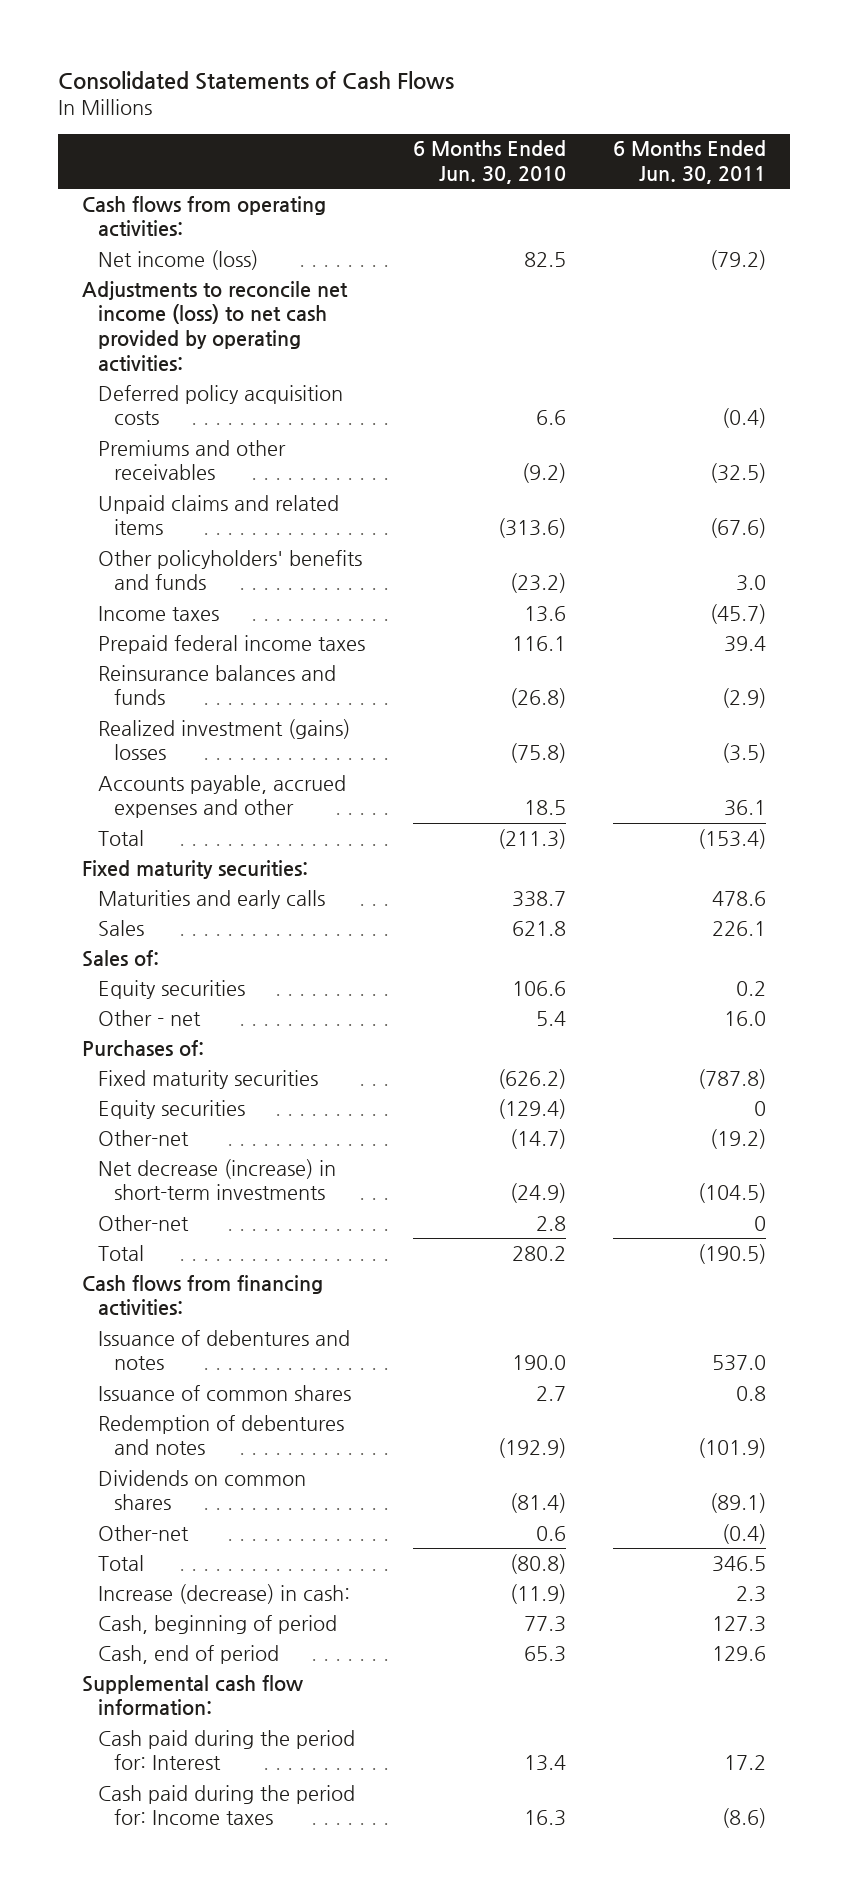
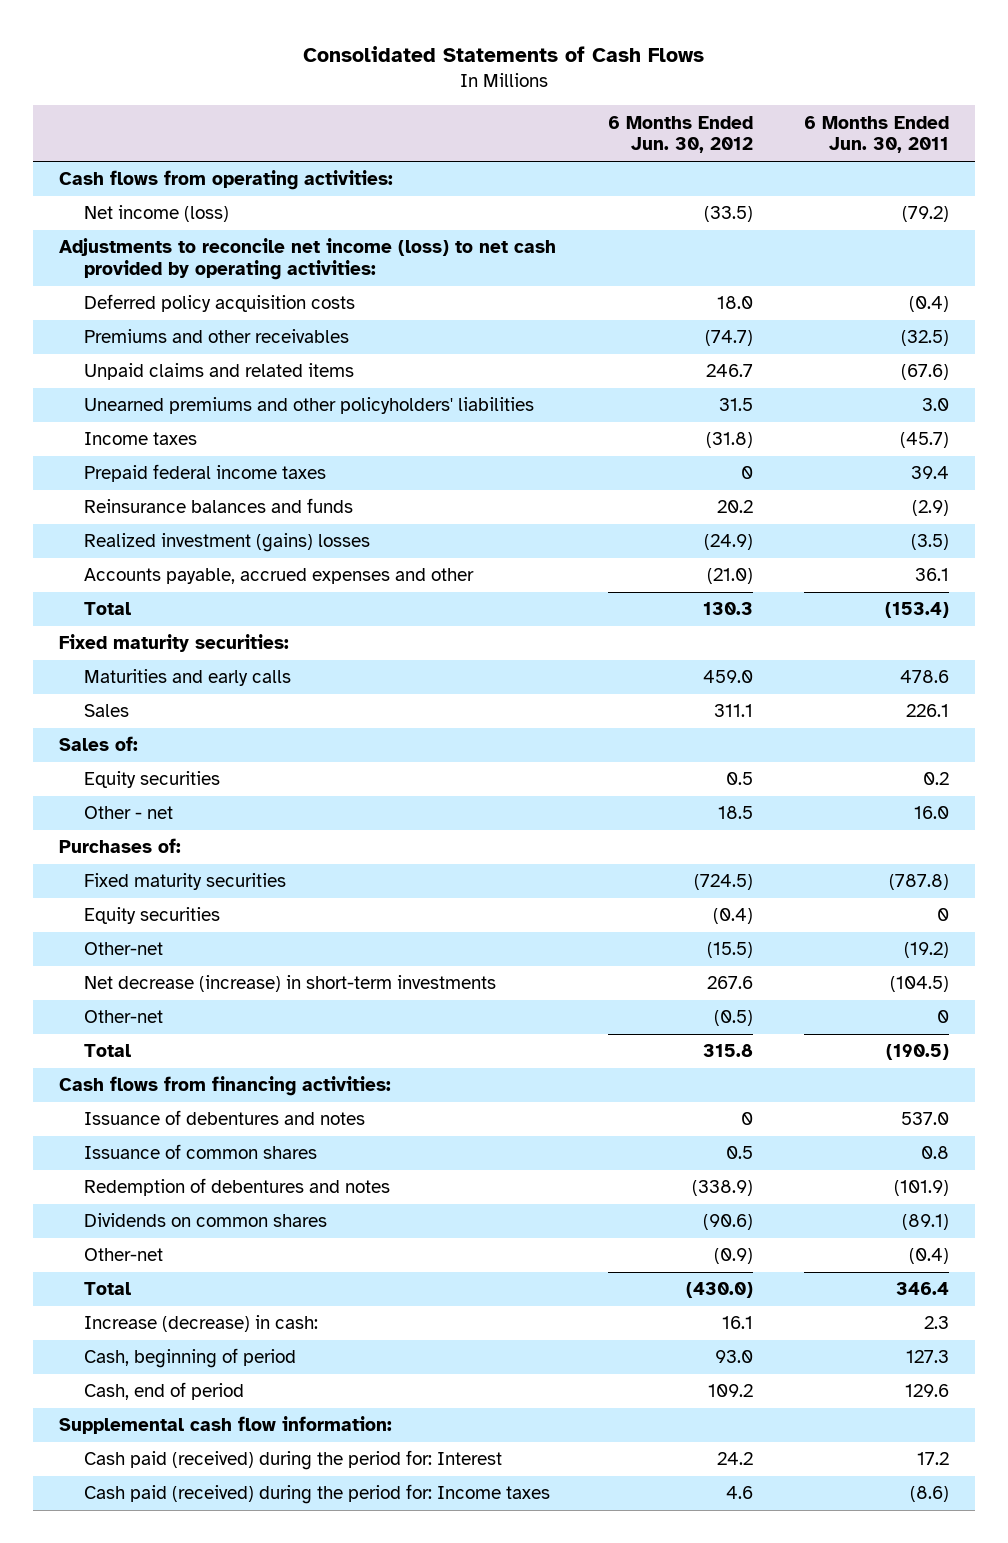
- | 6 Months Ended Jun. 30, 2010 | 6 Months Ended Jun. 30, 2011
+ | 6 Months Ended Jun. 30, 2012 | 6 Months Ended Jun. 30, 2011
- Other policyholders' benefits and funds | (23.2) | 3.0
+ Unearned premiums and other policyholders' liabilities | 31.5 | 3.0
- Total | (80.8) | 346.5
+ Total | (430.0) | 346.4
- Cash paid during the period for: Interest | 13.4 | 17.2
- Cash paid during the period for: Income taxes | 16.3 | (8.6)
+ Cash paid (received) during the period for: Interest | 24.2 | 17.2
+ Cash paid (received) during the period for: Income taxes | 4.6 | (8.6)

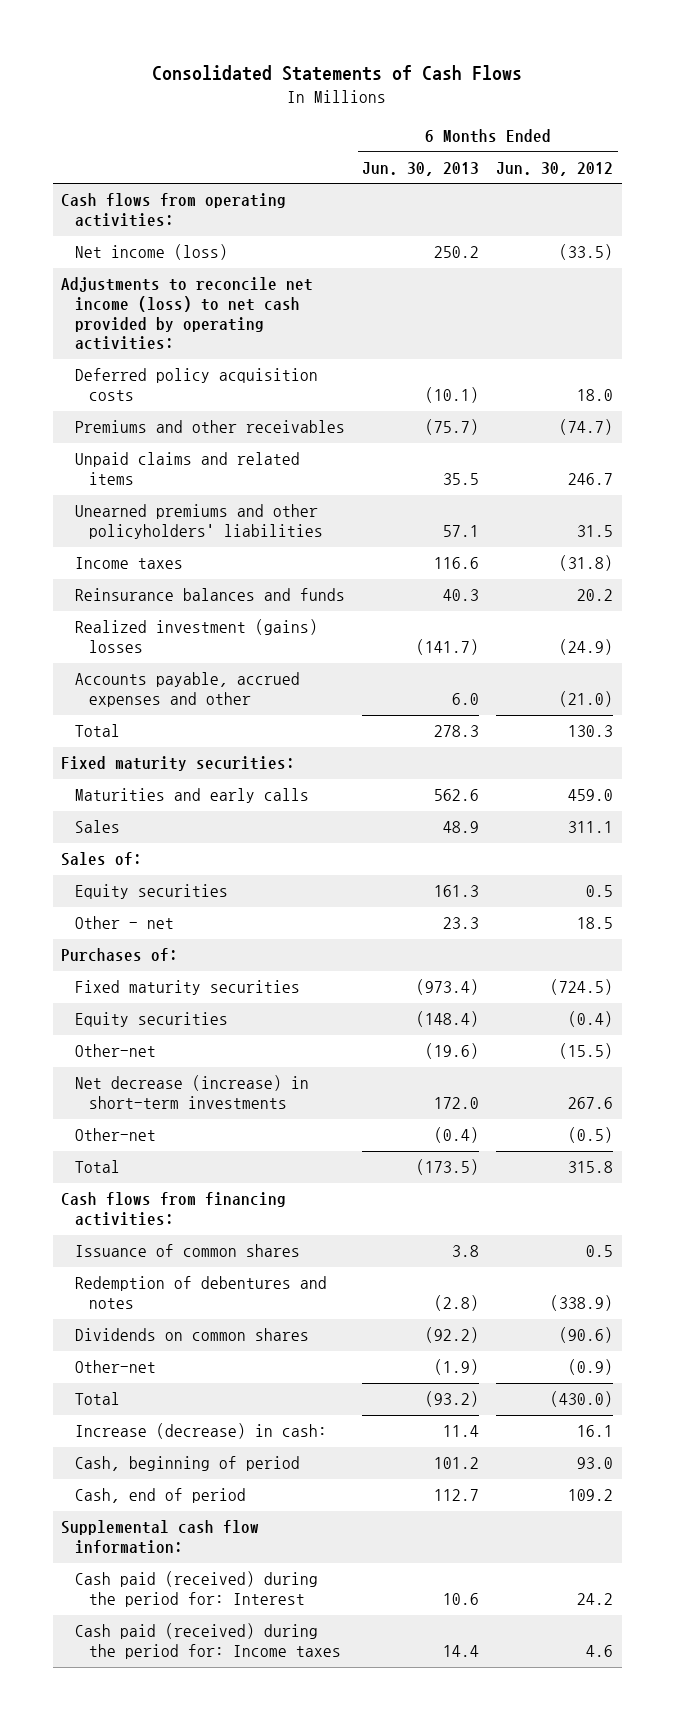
- | 6 Months Ended Jun. 30, 2012 | 6 Months Ended Jun. 30, 2011
+ | 6 Months Ended Jun. 30, 2013 | 6 Months Ended Jun. 30, 2012
- Prepaid federal income taxes | 0 | 39.4
- Issuance of debentures and notes | 0 | 537.0

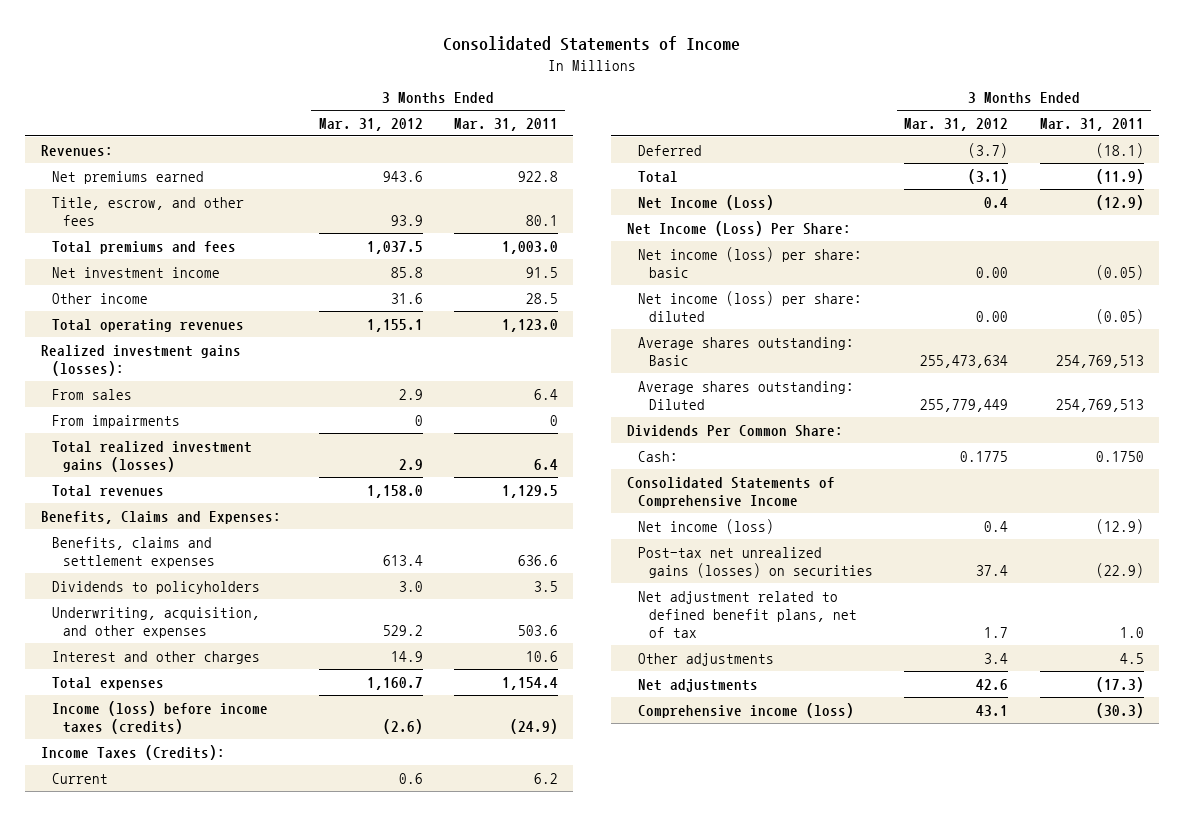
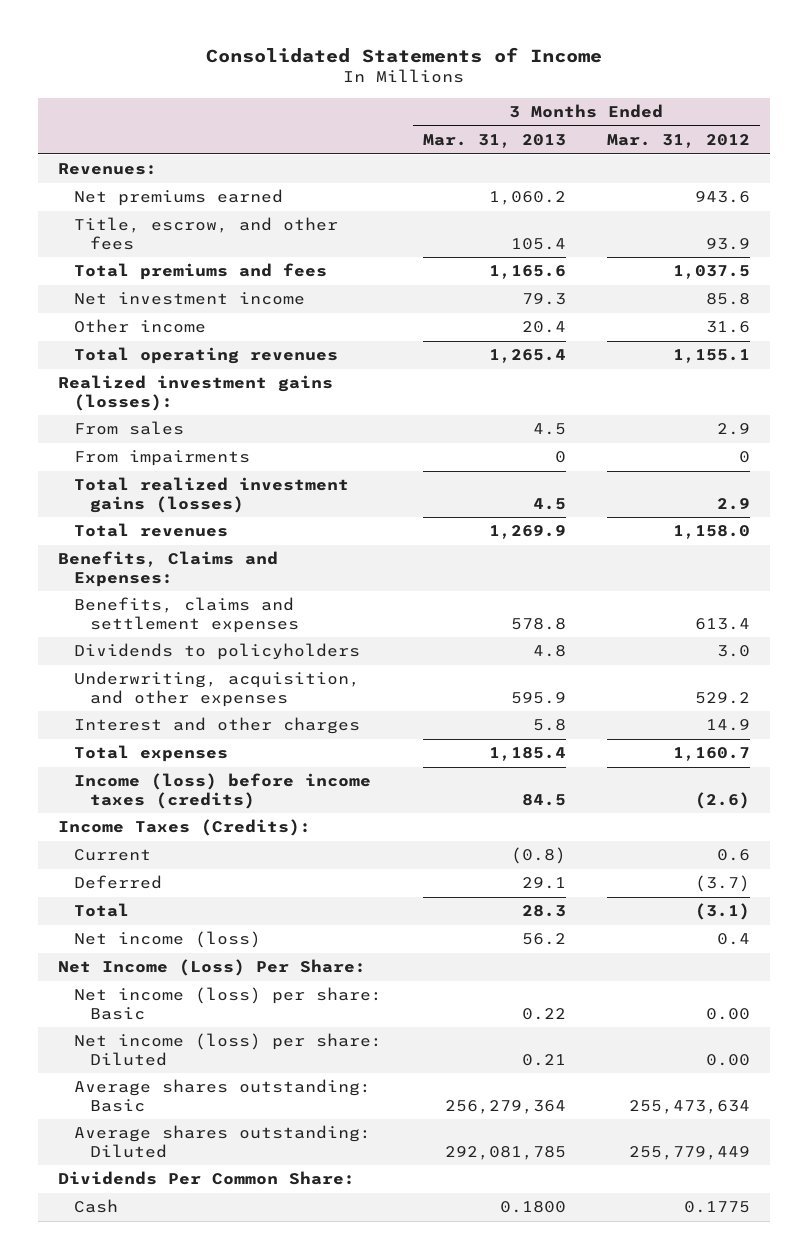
- | 3 Months Ended Mar. 31, 2012 | 3 Months Ended Mar. 31, 2011
+ | 3 Months Ended Mar. 31, 2013 | 3 Months Ended Mar. 31, 2012
- Net Income (Loss) | 0.4 | (12.9)
moved up: Net income (loss) | 56.2 | 0.4
- Net income (loss) per share: basic | 0.00 | (0.05)
- Net income (loss) per share: diluted | 0.00 | (0.05)
+ Net income (loss) per share: Basic | 0.22 | 0.00
+ Net income (loss) per share: Diluted | 0.21 | 0.00
- Cash: | 0.1775 | 0.1750
- Consolidated Statements of Comprehensive Income
- Post-tax net unrealized gains (losses) on securities | 37.4 | (22.9)
- Net adjustment related to defined benefit plans, net of tax | 1.7 | 1.0
- Other adjustments | 3.4 | 4.5
- Net adjustments | 42.6 | (17.3)
- Comprehensive income (loss) | 43.1 | (30.3)
+ Cash | 0.1800 | 0.1775

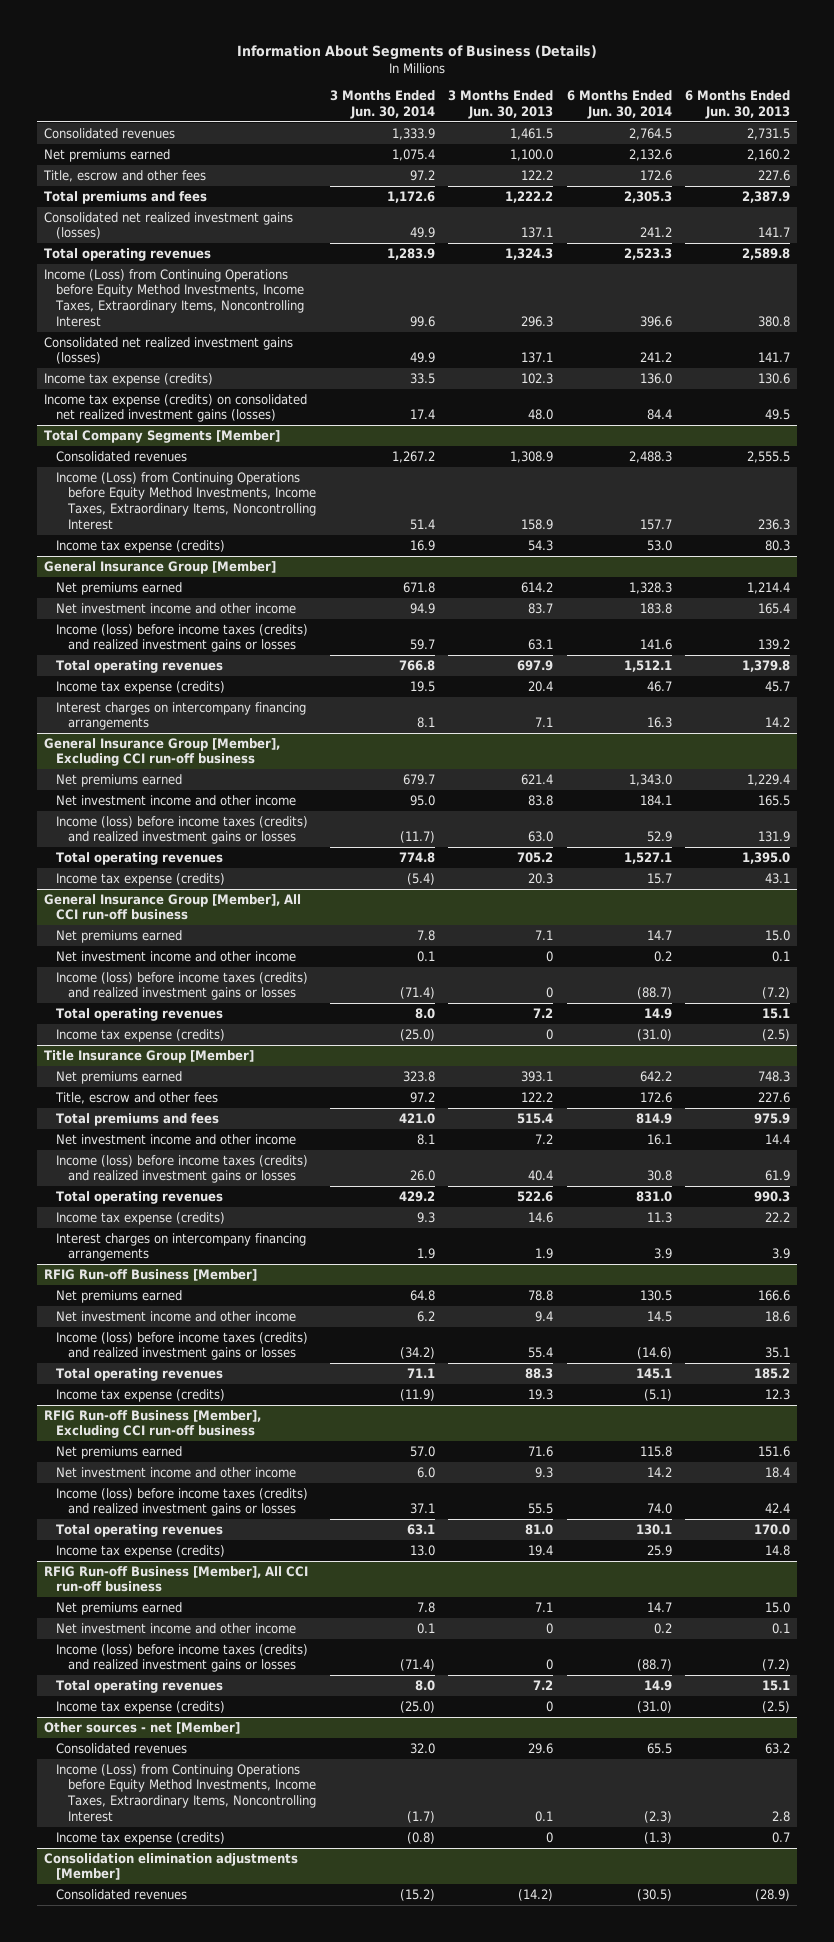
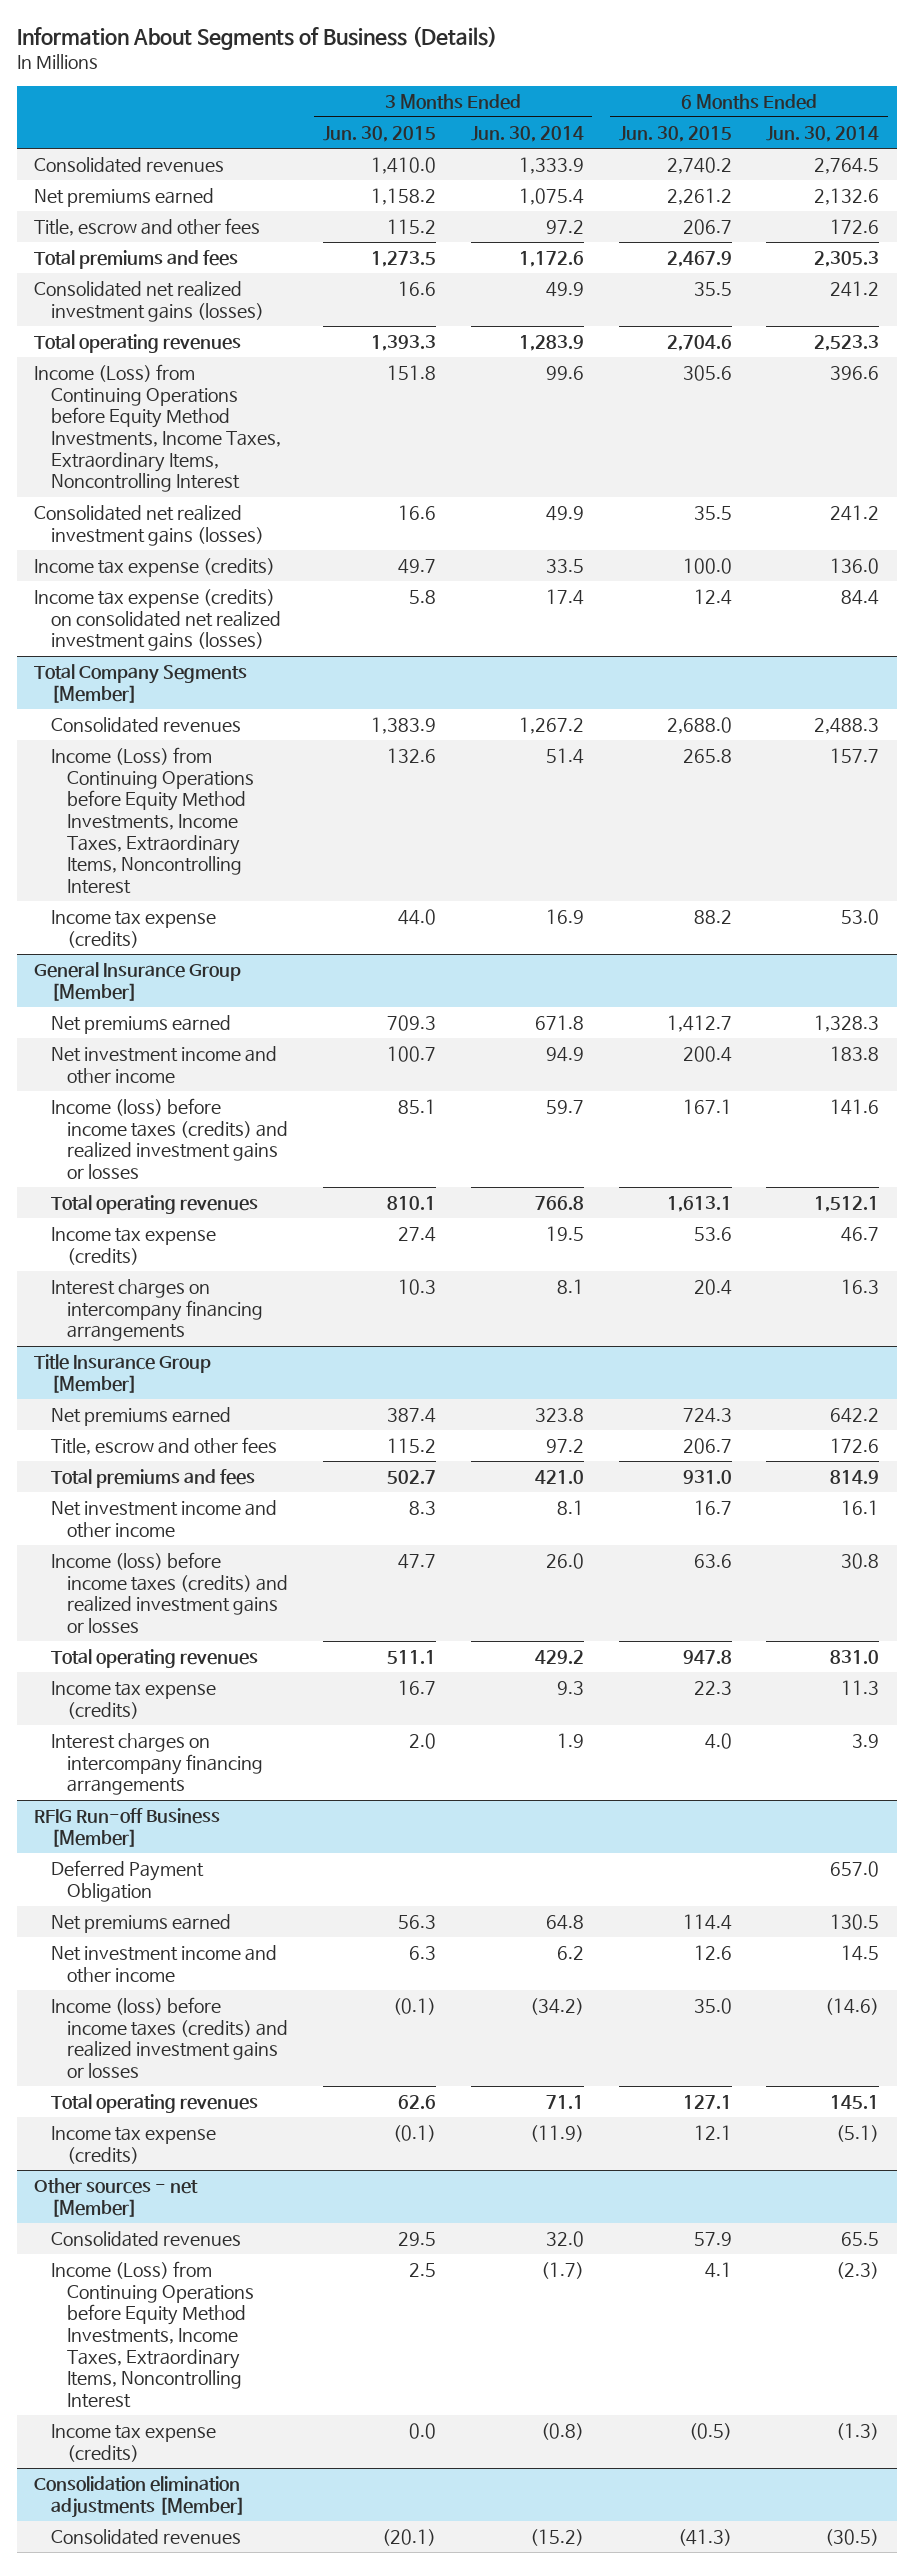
- | 3 Months Ended Jun. 30, 2014 | 3 Months Ended Jun. 30, 2013 | 6 Months Ended Jun. 30, 2014 | 6 Months Ended Jun. 30, 2013
+ | 3 Months Ended Jun. 30, 2015 | 3 Months Ended Jun. 30, 2014 | 6 Months Ended Jun. 30, 2015 | 6 Months Ended Jun. 30, 2014
- General Insurance Group [Member], Excluding CCI run-off business
- Net premiums earned | 679.7 | 621.4 | 1,343.0 | 1,229.4
- Net investment income and other income | 95.0 | 83.8 | 184.1 | 165.5
- Income (loss) before income taxes (credits) and realized investment gains or losses | (11.7) | 63.0 | 52.9 | 131.9
- Total operating revenues | 774.8 | 705.2 | 1,527.1 | 1,395.0
- Income tax expense (credits) | (5.4) | 20.3 | 15.7 | 43.1
- General Insurance Group [Member], All CCI run-off business
- Net premiums earned | 7.8 | 7.1 | 14.7 | 15.0
- Net investment income and other income | 0.1 | 0 | 0.2 | 0.1
- Income (loss) before income taxes (credits) and realized investment gains or losses | (71.4) | 0 | (88.7) | (7.2)
- Total operating revenues | 8.0 | 7.2 | 14.9 | 15.1
- Income tax expense (credits) | (25.0) | 0 | (31.0) | (2.5)
@ RFIG Run-off Business [Member]
+ Deferred Payment Obligation | | | | 657.0
- RFIG Run-off Business [Member], Excluding CCI run-off business
- Net premiums earned | 57.0 | 71.6 | 115.8 | 151.6
- Net investment income and other income | 6.0 | 9.3 | 14.2 | 18.4
- Income (loss) before income taxes (credits) and realized investment gains or losses | 37.1 | 55.5 | 74.0 | 42.4
- Total operating revenues | 63.1 | 81.0 | 130.1 | 170.0
- Income tax expense (credits) | 13.0 | 19.4 | 25.9 | 14.8
- RFIG Run-off Business [Member], All CCI run-off business
- Net premiums earned | 7.8 | 7.1 | 14.7 | 15.0
- Net investment income and other income | 0.1 | 0 | 0.2 | 0.1
- Income (loss) before income taxes (credits) and realized investment gains or losses | (71.4) | 0 | (88.7) | (7.2)
- Total operating revenues | 8.0 | 7.2 | 14.9 | 15.1
- Income tax expense (credits) | (25.0) | 0 | (31.0) | (2.5)

